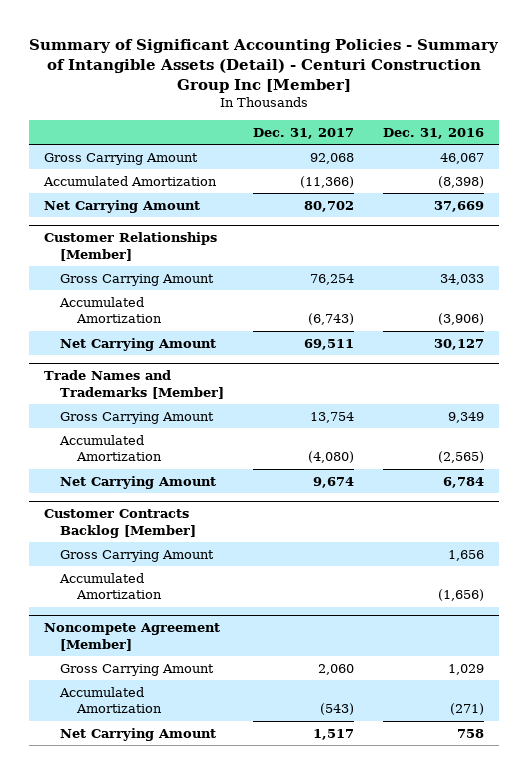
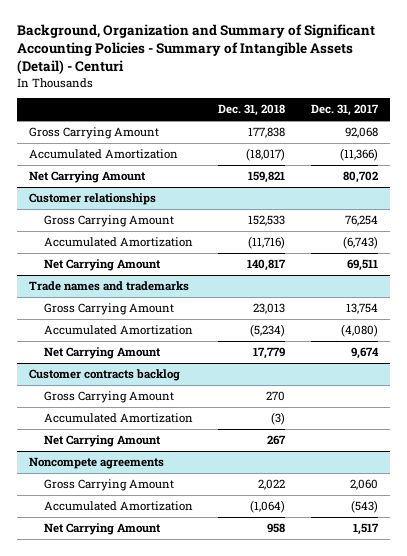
- Summary of Significant Accounting Policies - Summary of Intangible Assets (Detail) - Centuri Construction Group Inc [Member]
+ Background, Organization and Summary of Significant Accounting Policies - Summary of Intangible Assets (Detail) - Centuri
- | Dec. 31, 2017 | Dec. 31, 2016
+ | Dec. 31, 2018 | Dec. 31, 2017
- Customer Relationships [Member]
+ Customer relationships
- Trade Names and Trademarks [Member]
+ Trade names and trademarks
- Customer Contracts Backlog [Member]
+ Customer contracts backlog
- Noncompete Agreement [Member]
+ Net Carrying Amount | 267 |
+ Noncompete agreements

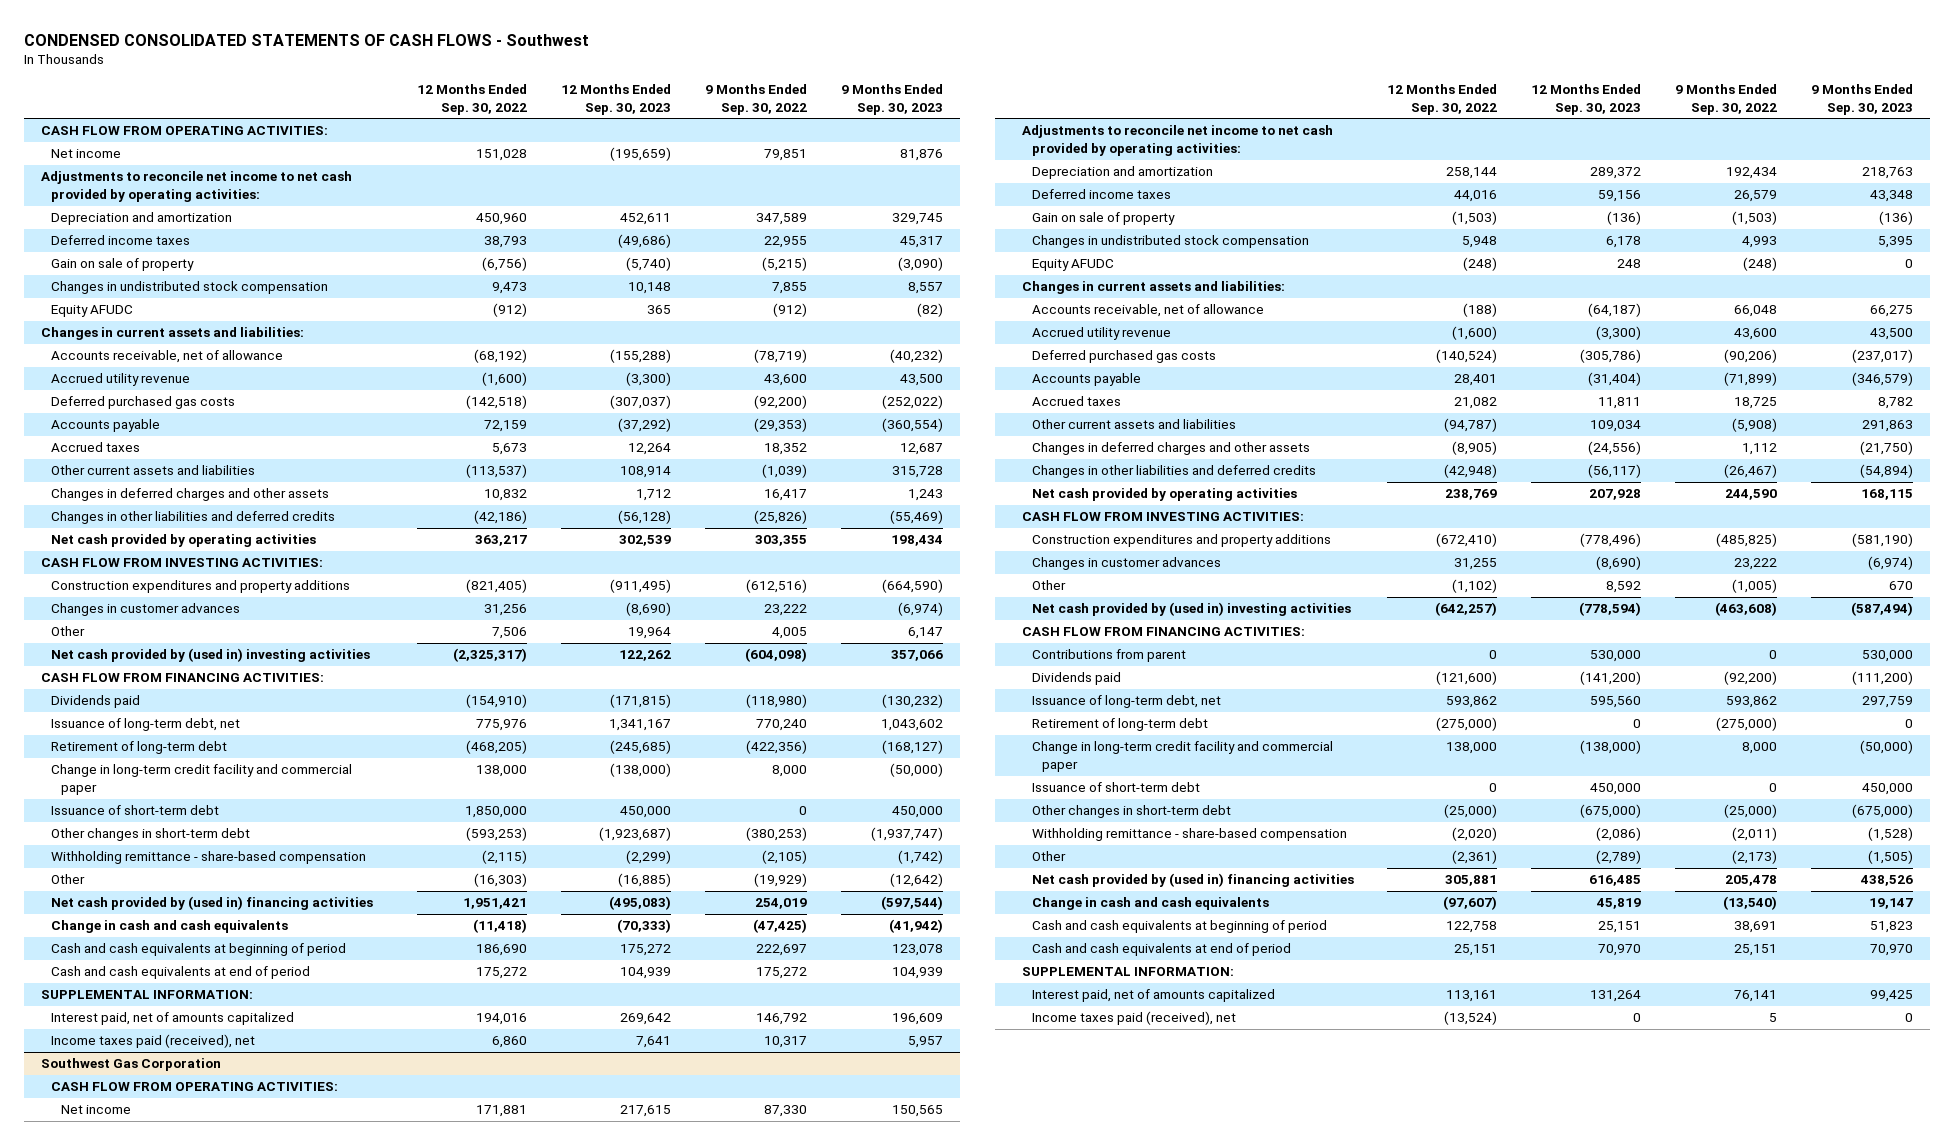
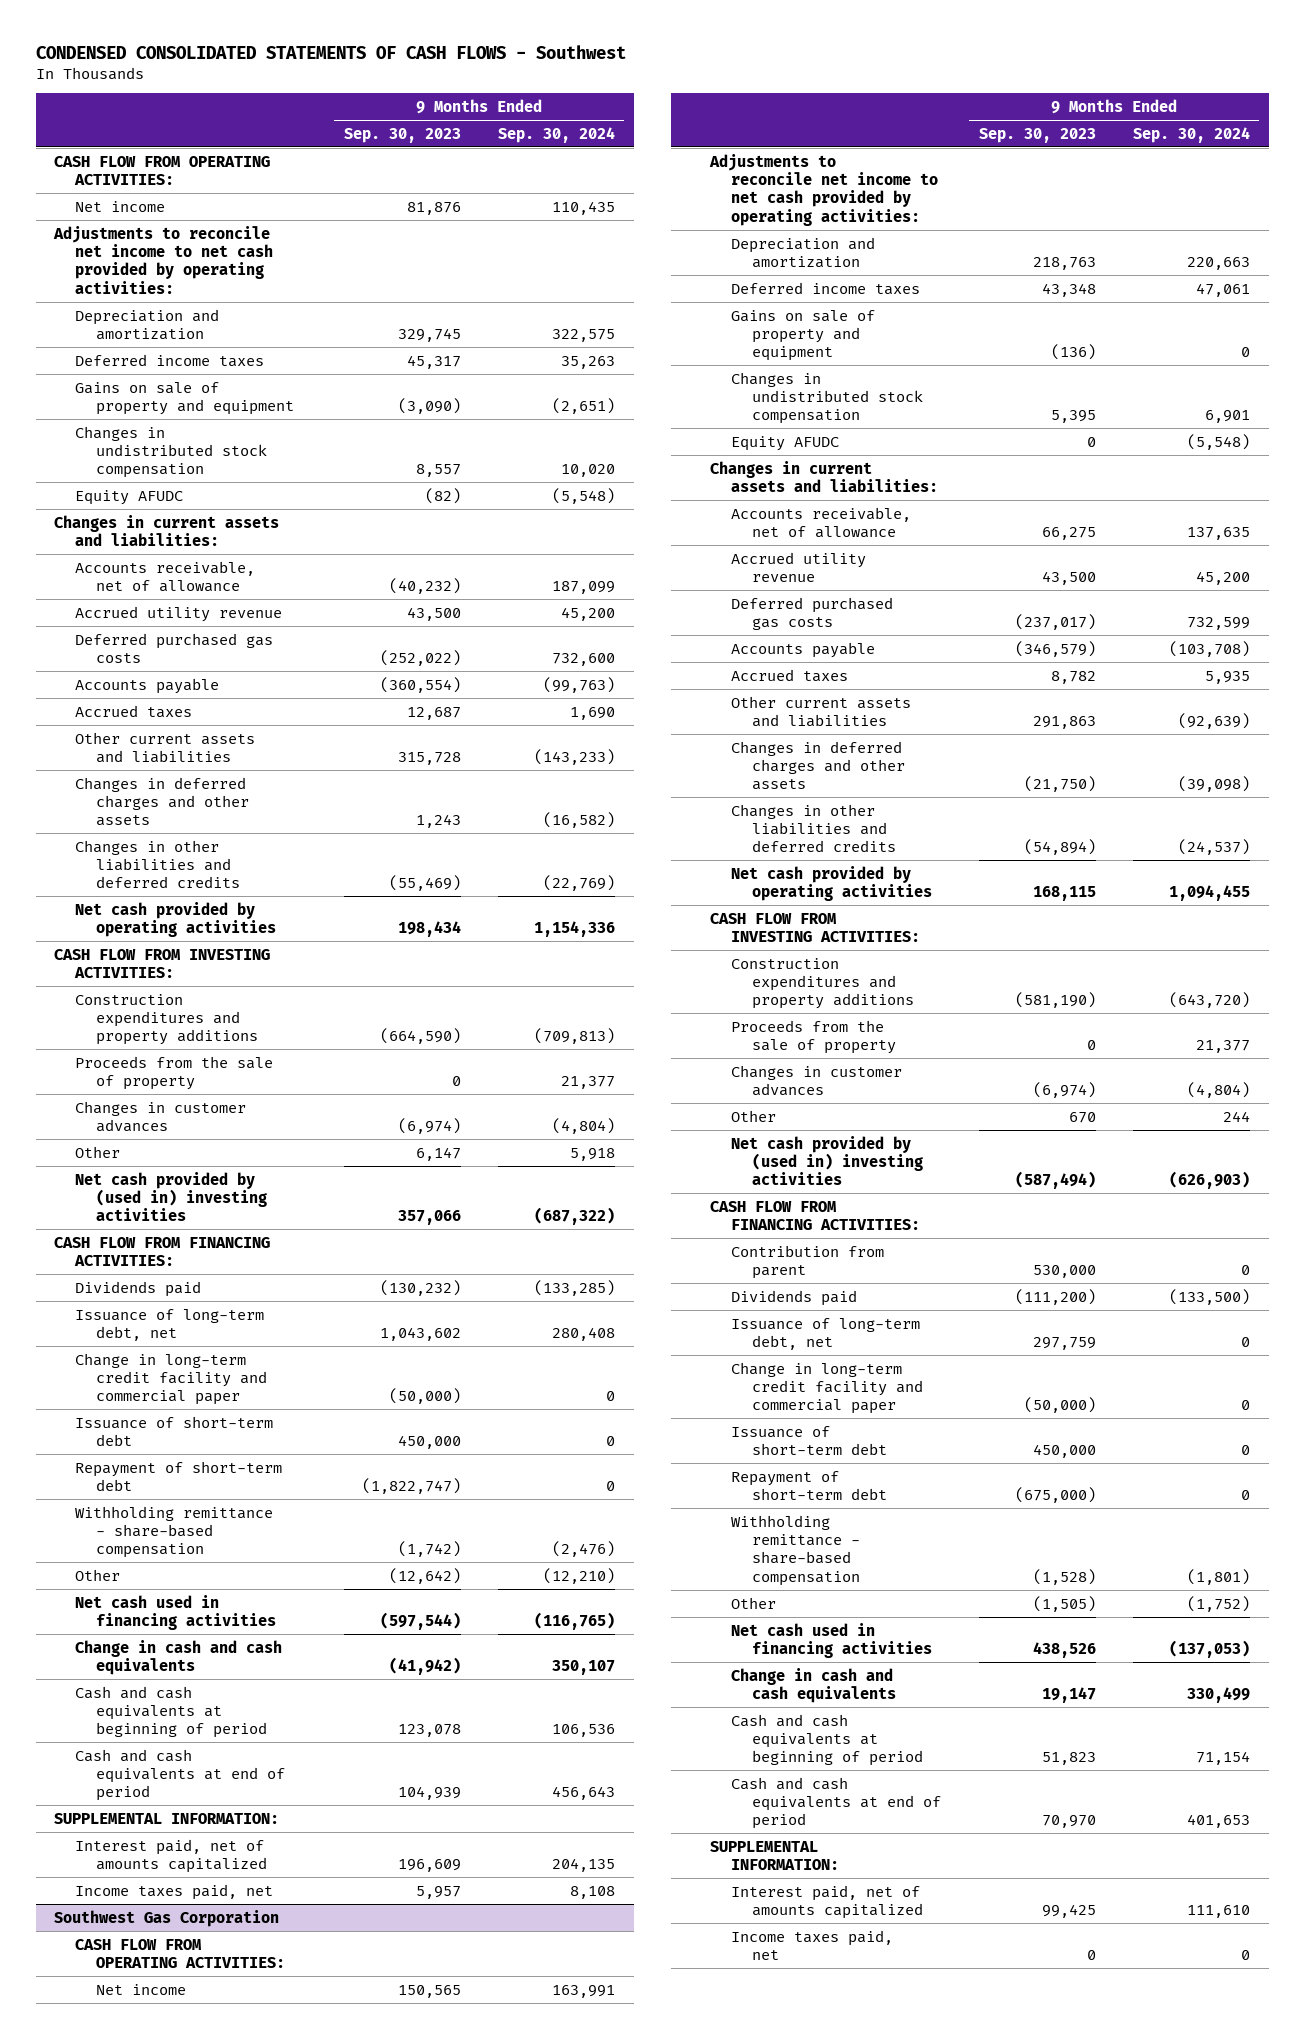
- | 12 Months Ended Sep. 30, 2022 | 12 Months Ended Sep. 30, 2023 | 9 Months Ended Sep. 30, 2022 | 9 Months Ended Sep. 30, 2023
+ | 9 Months Ended Sep. 30, 2023 | 9 Months Ended Sep. 30, 2024
- Gain on sale of property | (6,756) | (5,740) | (5,215) | (3,090)
+ Gains on sale of property and equipment | (3,090) | (2,651)
+ Proceeds from the sale of property | 0 | 21,377
- Retirement of long-term debt | (468,205) | (245,685) | (422,356) | (168,127)
- Other changes in short-term debt | (593,253) | (1,923,687) | (380,253) | (1,937,747)
+ Repayment of short-term debt | (1,822,747) | 0
- Net cash provided by (used in) financing activities | 1,951,421 | (495,083) | 254,019 | (597,544)
+ Net cash used in financing activities | (597,544) | (116,765)
- Income taxes paid (received), net | 6,860 | 7,641 | 10,317 | 5,957
+ Income taxes paid, net | 5,957 | 8,108
@ Southwest Gas Corporation
- Gain on sale of property | (1,503) | (136) | (1,503) | (136)
+ Gains on sale of property and equipment | (136) | 0
+ Proceeds from the sale of property | 0 | 21,377
- Contributions from parent | 0 | 530,000 | 0 | 530,000
+ Contribution from parent | 530,000 | 0
- Retirement of long-term debt | (275,000) | 0 | (275,000) | 0
- Other changes in short-term debt | (25,000) | (675,000) | (25,000) | (675,000)
+ Repayment of short-term debt | (675,000) | 0
- Net cash provided by (used in) financing activities | 305,881 | 616,485 | 205,478 | 438,526
+ Net cash used in financing activities | 438,526 | (137,053)
- Income taxes paid (received), net | (13,524) | 0 | 5 | 0
+ Income taxes paid, net | 0 | 0

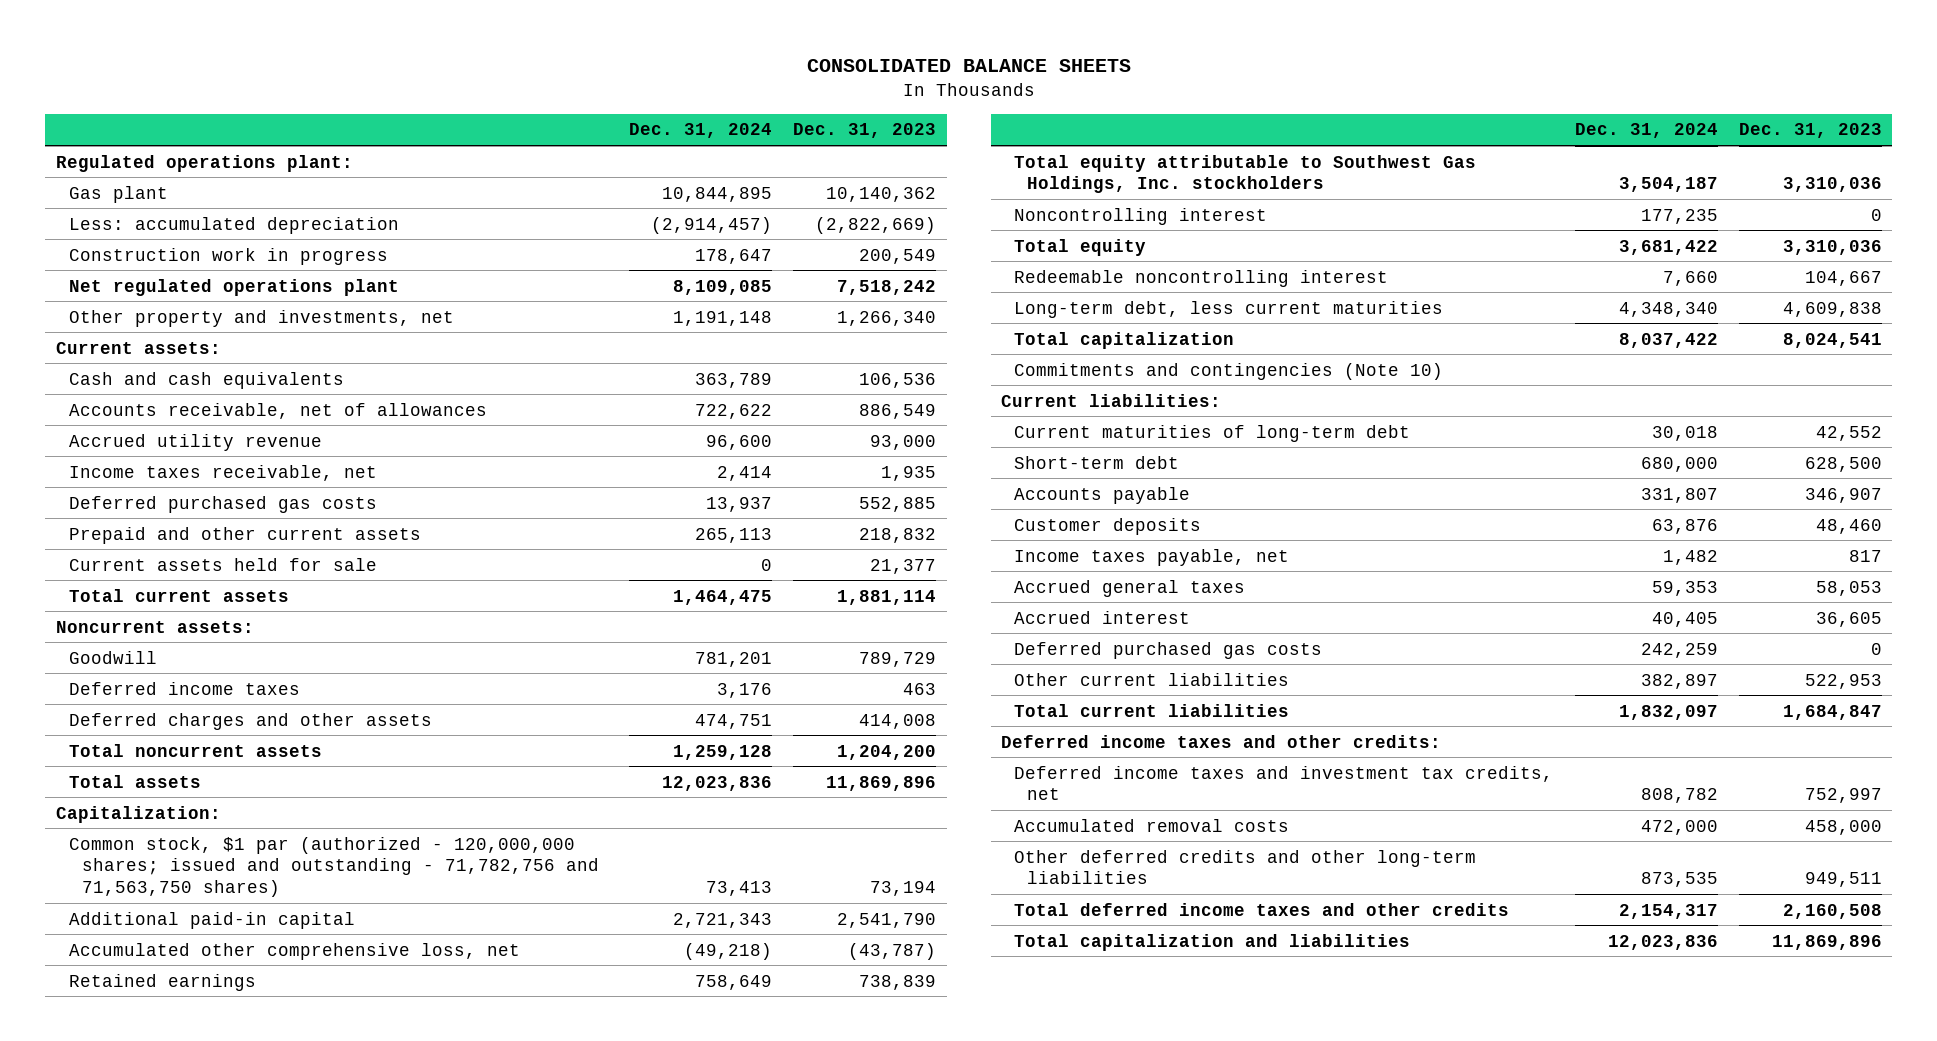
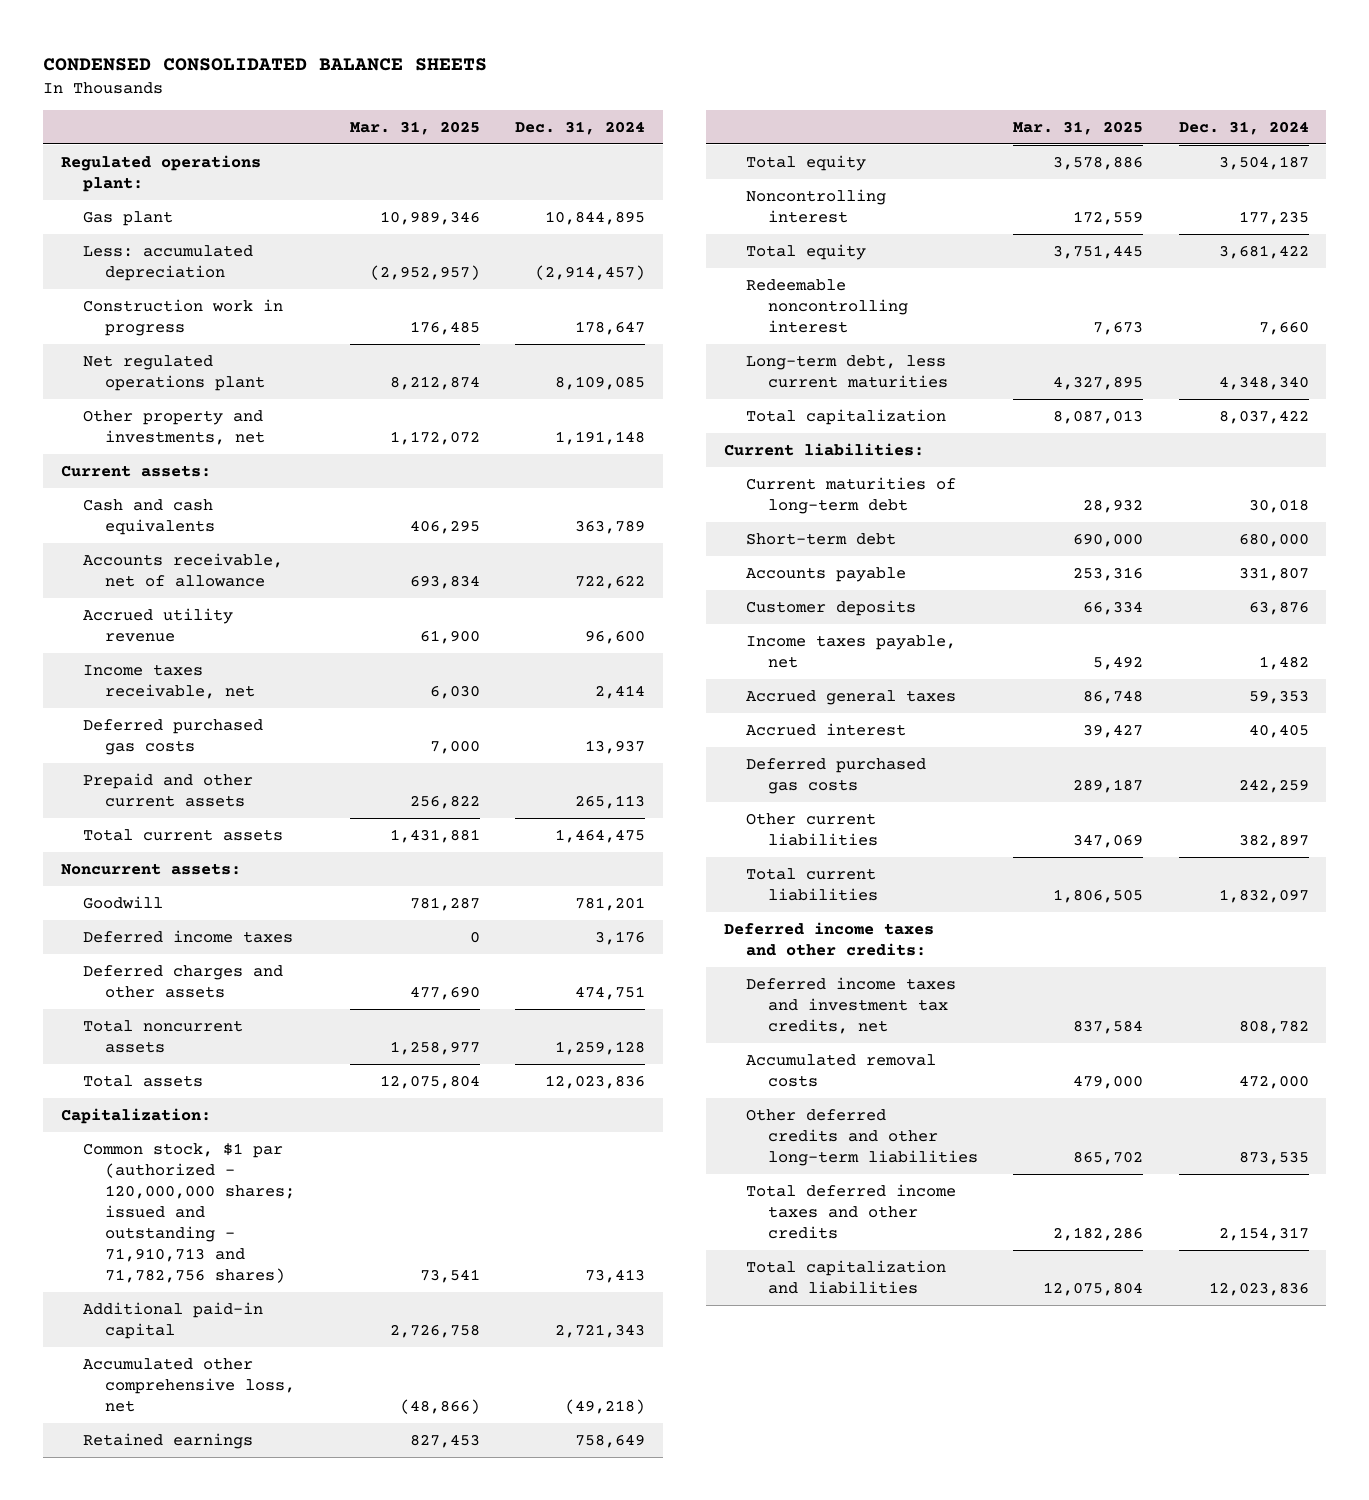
- CONSOLIDATED BALANCE SHEETS
+ CONDENSED CONSOLIDATED BALANCE SHEETS
- | Dec. 31, 2024 | Dec. 31, 2023
+ | Mar. 31, 2025 | Dec. 31, 2024
- Accounts receivable, net of allowances | 722,622 | 886,549
+ Accounts receivable, net of allowance | 693,834 | 722,622
- Current assets held for sale | 0 | 21,377
- Common stock, $1 par (authorized - 120,000,000 shares; issued and outstanding - 71,782,756 and 71,563,750 shares) | 73,413 | 73,194
+ Common stock, $1 par (authorized - 120,000,000 shares; issued and outstanding - 71,910,713 and 71,782,756 shares) | 73,541 | 73,413
- Total equity attributable to Southwest Gas Holdings, Inc. stockholders | 3,504,187 | 3,310,036
+ Total equity | 3,578,886 | 3,504,187
- Commitments and contingencies (Note 10)

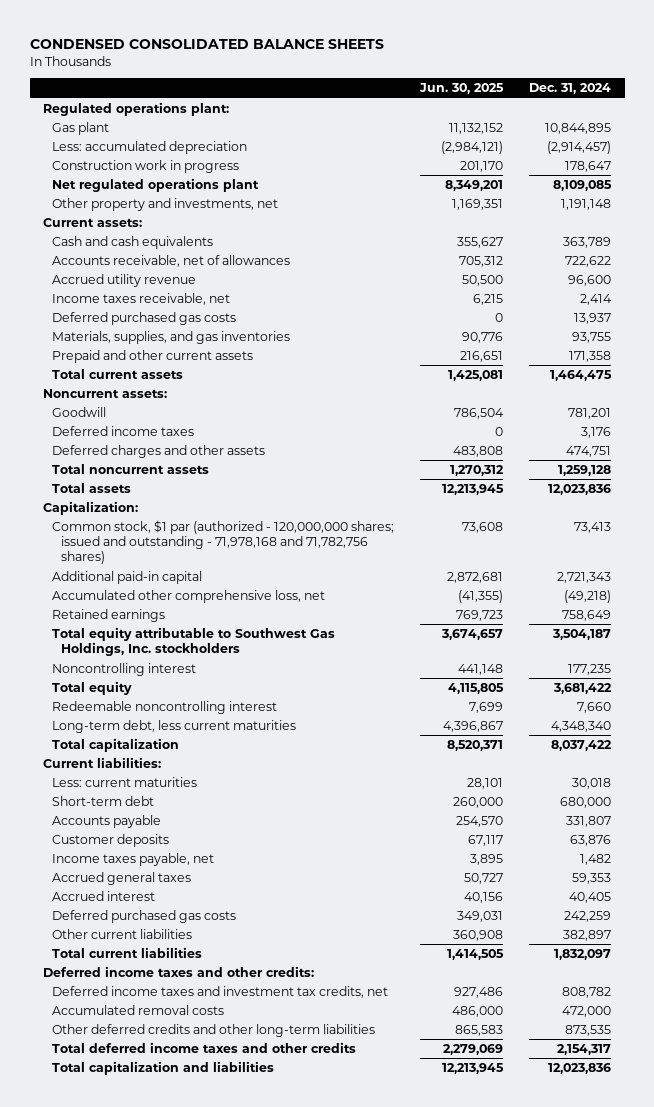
- | Mar. 31, 2025 | Dec. 31, 2024
+ | Jun. 30, 2025 | Dec. 31, 2024
- Accounts receivable, net of allowance | 693,834 | 722,622
+ Accounts receivable, net of allowances | 705,312 | 722,622
- Prepaid and other current assets | 256,822 | 265,113
+ Materials, supplies, and gas inventories | 90,776 | 93,755
+ Prepaid and other current assets | 216,651 | 171,358
- Common stock, $1 par (authorized - 120,000,000 shares; issued and outstanding - 71,910,713 and 71,782,756 shares) | 73,541 | 73,413
+ Common stock, $1 par (authorized - 120,000,000 shares; issued and outstanding - 71,978,168 and 71,782,756 shares) | 73,608 | 73,413
- Total equity | 3,578,886 | 3,504,187
+ Total equity attributable to Southwest Gas Holdings, Inc. stockholders | 3,674,657 | 3,504,187
- Current maturities of long-term debt | 28,932 | 30,018
+ Less: current maturities | 28,101 | 30,018

